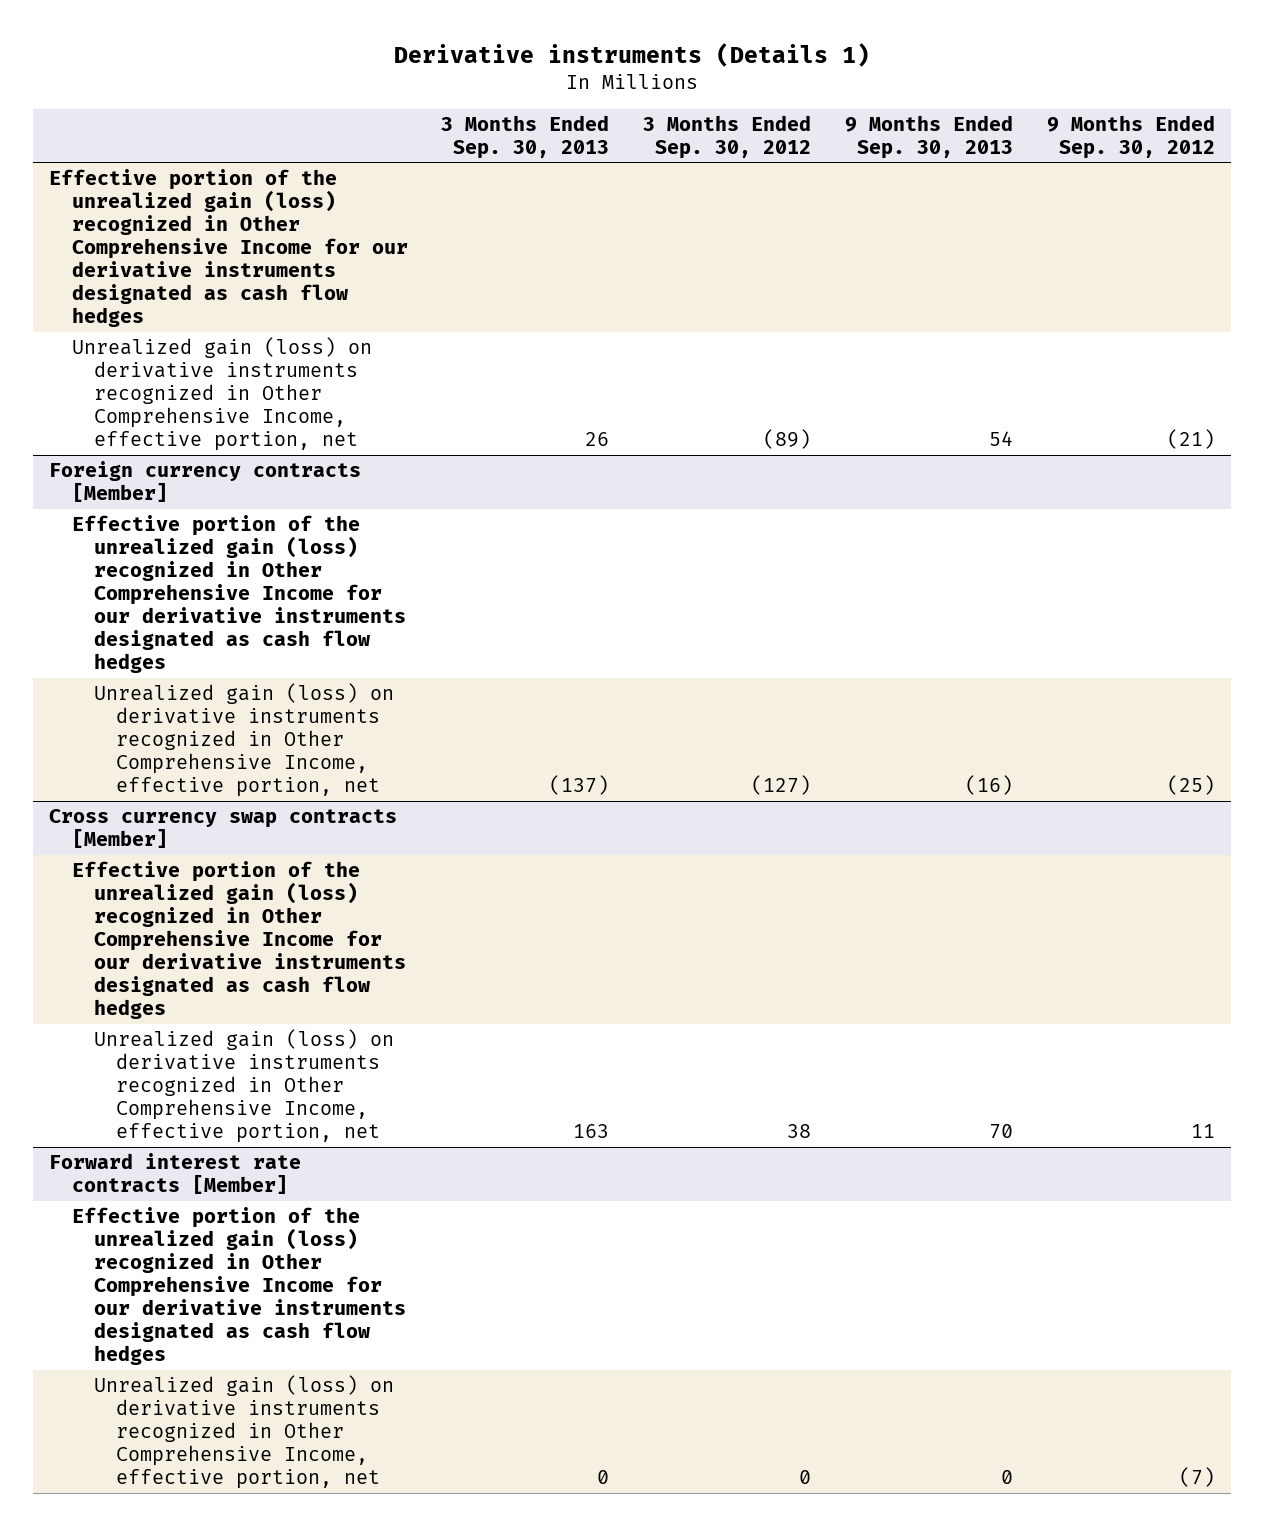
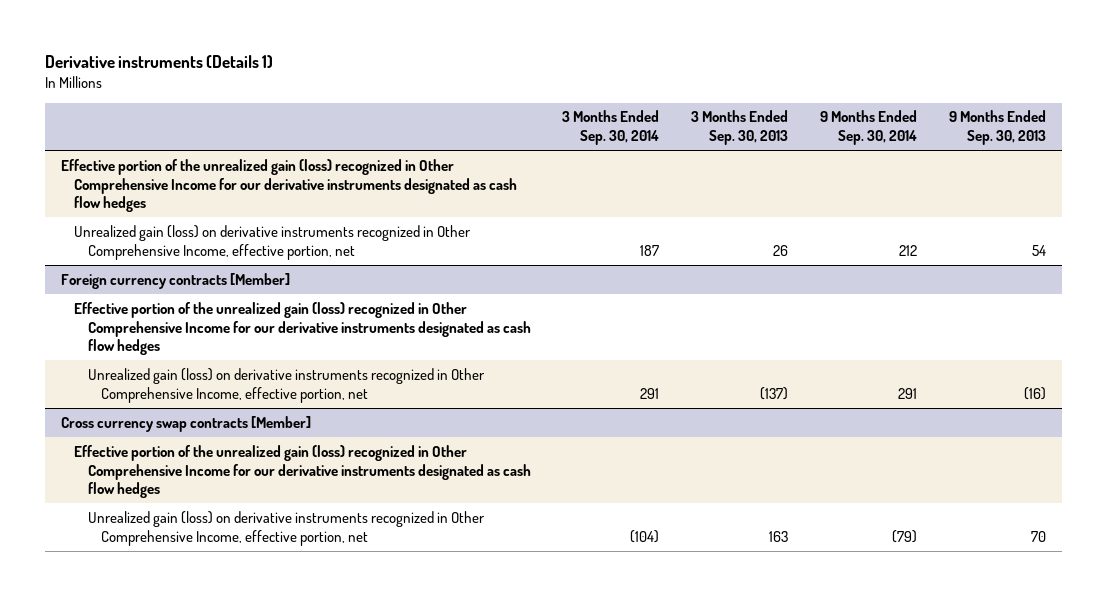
- | 3 Months Ended Sep. 30, 2013 | 3 Months Ended Sep. 30, 2012 | 9 Months Ended Sep. 30, 2013 | 9 Months Ended Sep. 30, 2012
+ | 3 Months Ended Sep. 30, 2014 | 3 Months Ended Sep. 30, 2013 | 9 Months Ended Sep. 30, 2014 | 9 Months Ended Sep. 30, 2013
- Forward interest rate contracts [Member]
- Effective portion of the unrealized gain (loss) recognized in Other Comprehensive Income for our derivative instruments designated as cash flow hedges
- Unrealized gain (loss) on derivative instruments recognized in Other Comprehensive Income, effective portion, net | 0 | 0 | 0 | (7)

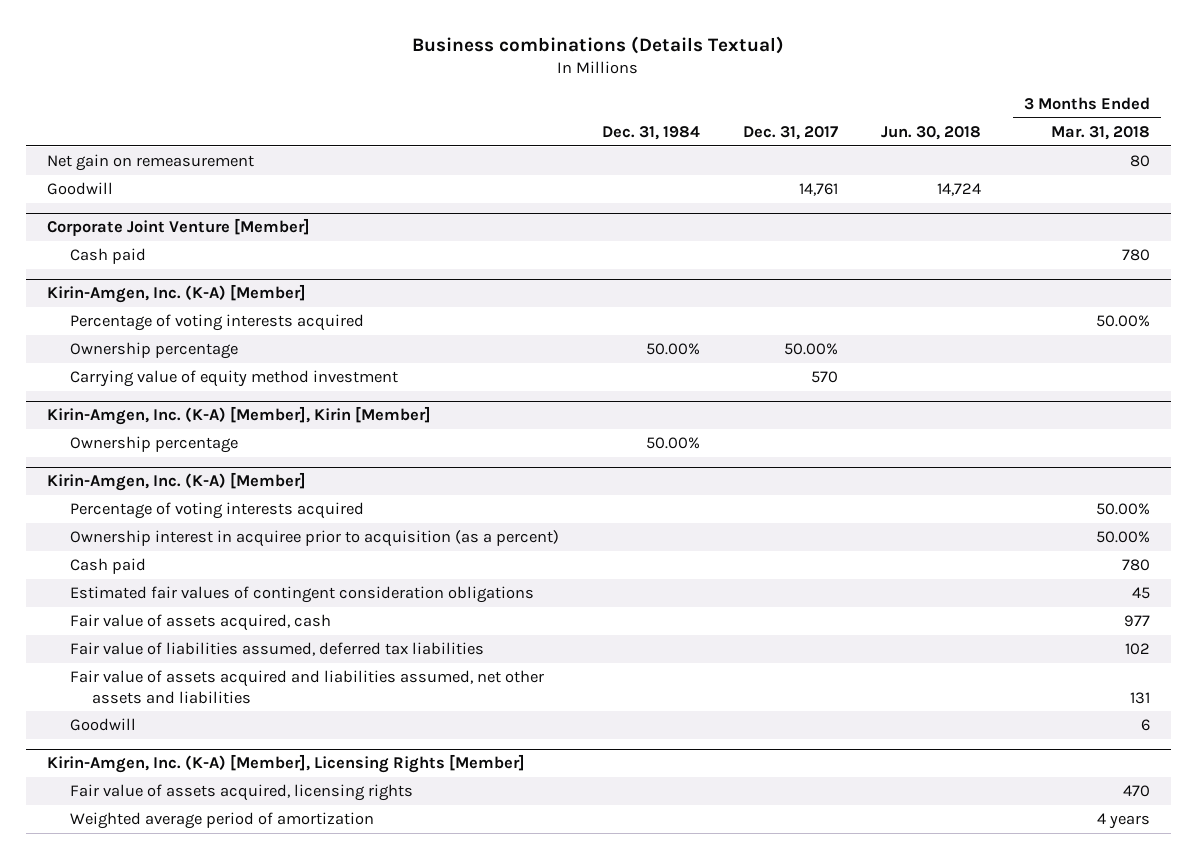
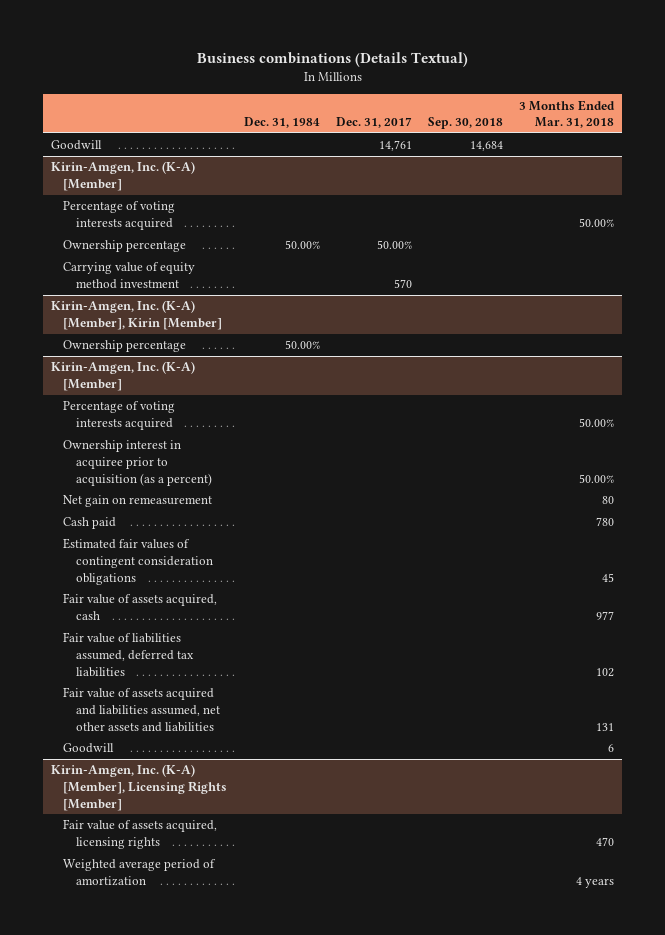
- | Dec. 31, 1984 | Dec. 31, 2017 | Jun. 30, 2018 | 3 Months Ended Mar. 31, 2018
+ | Dec. 31, 1984 | Dec. 31, 2017 | Sep. 30, 2018 | 3 Months Ended Mar. 31, 2018
- Net gain on remeasurement | | | | 80
- Corporate Joint Venture [Member]
- Cash paid | | | | 780
@ Kirin-Amgen, Inc. (K-A) [Member]
+ Net gain on remeasurement | | | | 80

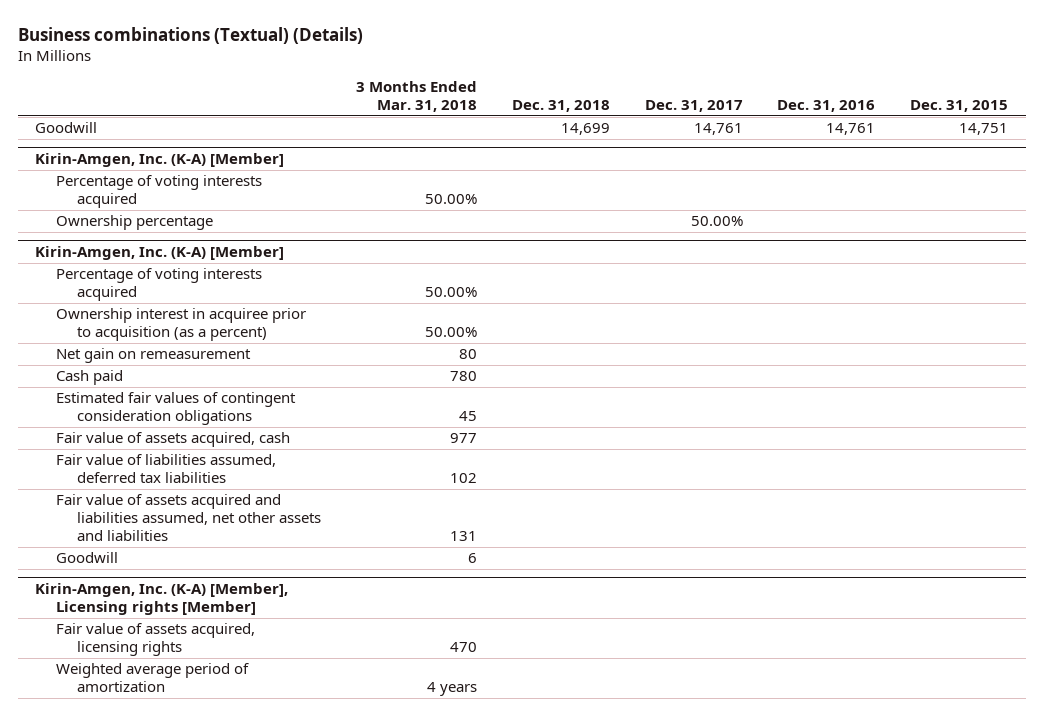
- Business combinations (Details Textual)
+ Business combinations (Textual) (Details)
- | Dec. 31, 1984 | Dec. 31, 2017 | Sep. 30, 2018 | 3 Months Ended Mar. 31, 2018
+ | 3 Months Ended Mar. 31, 2018 | Dec. 31, 2018 | Dec. 31, 2017 | Dec. 31, 2016 | Dec. 31, 2015
@ Kirin-Amgen, Inc. (K-A) [Member]
- Carrying value of equity method investment | | 570 | |
- Kirin-Amgen, Inc. (K-A) [Member], Kirin [Member]
- Ownership percentage | 50.00% | | |
- Kirin-Amgen, Inc. (K-A) [Member], Licensing Rights [Member]
+ Kirin-Amgen, Inc. (K-A) [Member], Licensing rights [Member]

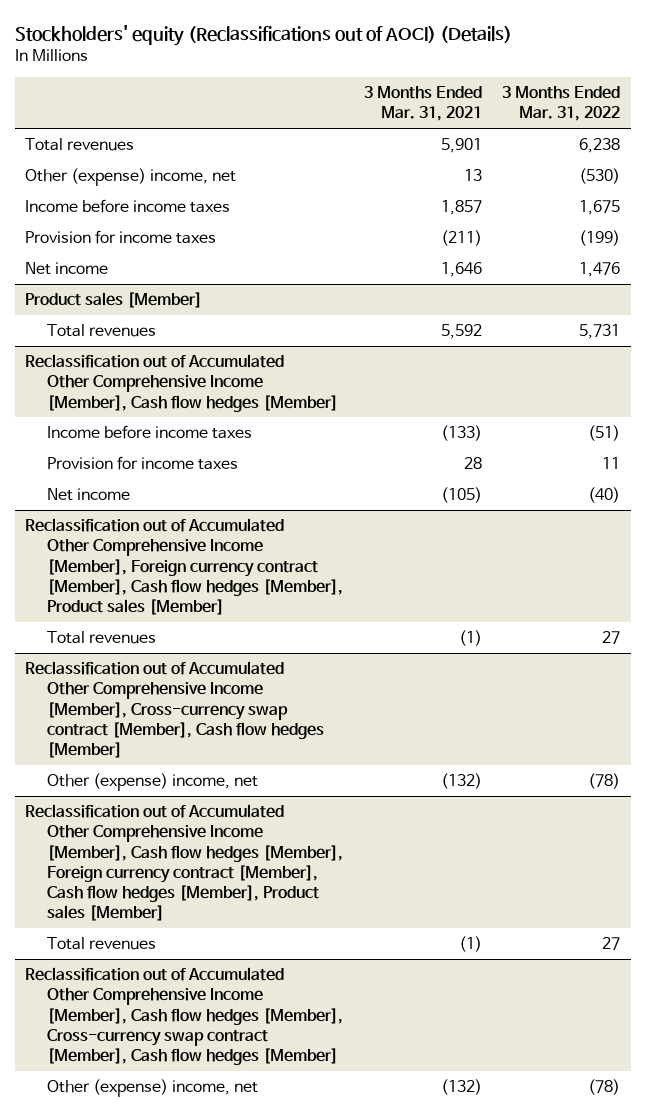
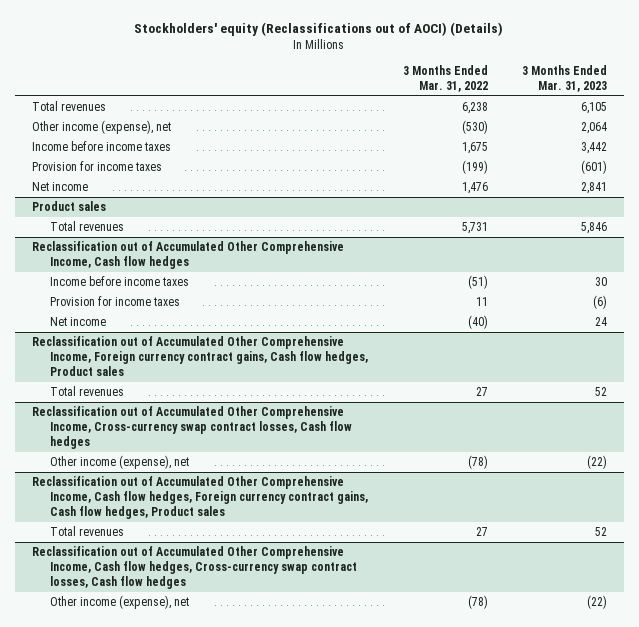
- | 3 Months Ended Mar. 31, 2021 | 3 Months Ended Mar. 31, 2022
+ | 3 Months Ended Mar. 31, 2022 | 3 Months Ended Mar. 31, 2023
- Other (expense) income, net | 13 | (530)
+ Other income (expense), net | (530) | 2,064
- Product sales [Member]
+ Product sales
- Reclassification out of Accumulated Other Comprehensive Income [Member], Cash flow hedges [Member]
+ Reclassification out of Accumulated Other Comprehensive Income, Cash flow hedges
- Reclassification out of Accumulated Other Comprehensive Income [Member], Foreign currency contract [Member], Cash flow hedges [Member], Product sales [Member]
+ Reclassification out of Accumulated Other Comprehensive Income, Foreign currency contract gains, Cash flow hedges, Product sales
- Reclassification out of Accumulated Other Comprehensive Income [Member], Cross-currency swap contract [Member], Cash flow hedges [Member]
- Other (expense) income, net | (132) | (78)
- Reclassification out of Accumulated Other Comprehensive Income [Member], Cash flow hedges [Member], Foreign currency contract [Member], Cash flow hedges [Member], Product sales [Member]
+ Reclassification out of Accumulated Other Comprehensive Income, Cross-currency swap contract losses, Cash flow hedges
+ Other income (expense), net | (78) | (22)
+ Reclassification out of Accumulated Other Comprehensive Income, Cash flow hedges, Foreign currency contract gains, Cash flow hedges, Product sales
- Reclassification out of Accumulated Other Comprehensive Income [Member], Cash flow hedges [Member], Cross-currency swap contract [Member], Cash flow hedges [Member]
- Other (expense) income, net | (132) | (78)
+ Reclassification out of Accumulated Other Comprehensive Income, Cash flow hedges, Cross-currency swap contract losses, Cash flow hedges
+ Other income (expense), net | (78) | (22)

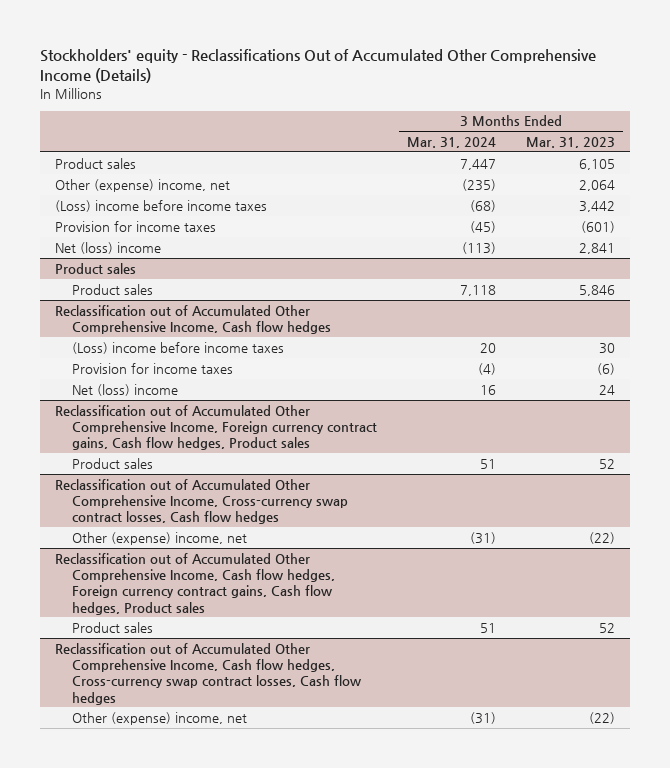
- Stockholders' equity (Reclassifications out of AOCI) (Details)
+ Stockholders' equity - Reclassifications Out of Accumulated Other Comprehensive Income (Details)
- | 3 Months Ended Mar. 31, 2022 | 3 Months Ended Mar. 31, 2023
+ | 3 Months Ended Mar. 31, 2024 | 3 Months Ended Mar. 31, 2023
- Total revenues | 6,238 | 6,105
- Other income (expense), net | (530) | 2,064
- Income before income taxes | 1,675 | 3,442
+ Product sales | 7,447 | 6,105
+ Other (expense) income, net | (235) | 2,064
+ (Loss) income before income taxes | (68) | 3,442
- Net income | 1,476 | 2,841
+ Net (loss) income | (113) | 2,841
@ Product sales
- Total revenues | 5,731 | 5,846
+ Product sales | 7,118 | 5,846
@ Reclassification out of Accumulated Other Comprehensive Income, Cash flow hedges
- Income before income taxes | (51) | 30
+ (Loss) income before income taxes | 20 | 30
- Net income | (40) | 24
+ Net (loss) income | 16 | 24
@ Reclassification out of Accumulated Other Comprehensive Income, Foreign currency contract gains, Cash flow hedges, Product sales
- Total revenues | 27 | 52
+ Product sales | 51 | 52
@ Reclassification out of Accumulated Other Comprehensive Income, Cross-currency swap contract losses, Cash flow hedges
- Other income (expense), net | (78) | (22)
+ Other (expense) income, net | (31) | (22)
@ Reclassification out of Accumulated Other Comprehensive Income, Cash flow hedges, Foreign currency contract gains, Cash flow hedges, Product sales
- Total revenues | 27 | 52
+ Product sales | 51 | 52
@ Reclassification out of Accumulated Other Comprehensive Income, Cash flow hedges, Cross-currency swap contract losses, Cash flow hedges
- Other income (expense), net | (78) | (22)
+ Other (expense) income, net | (31) | (22)

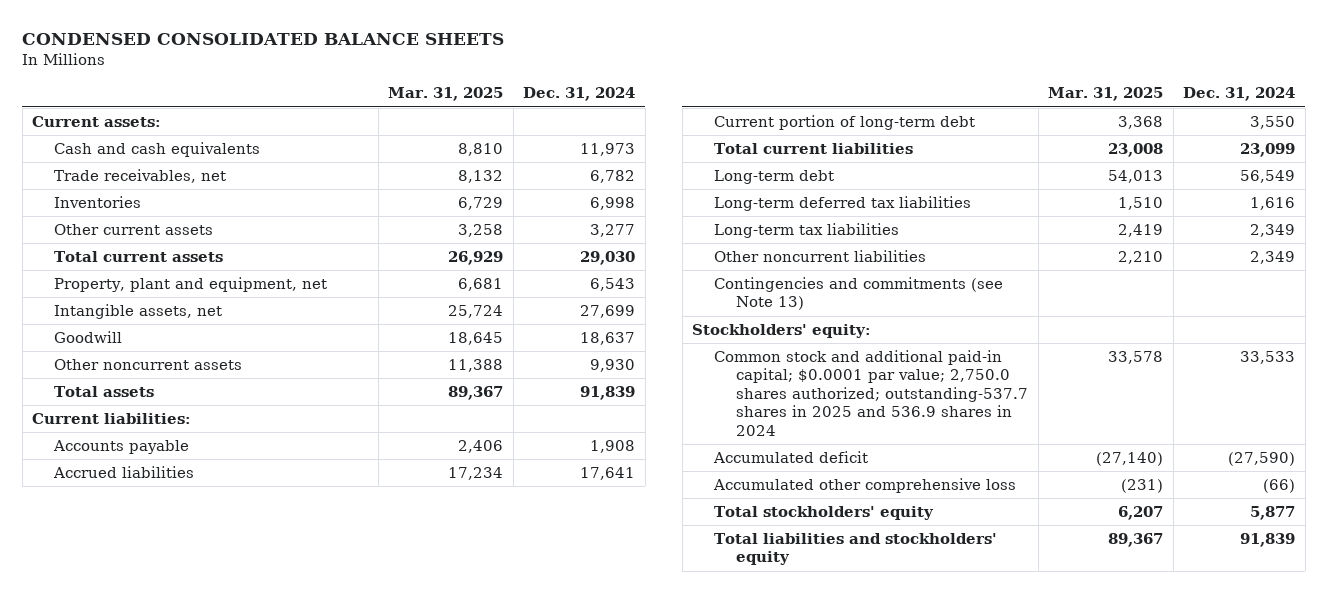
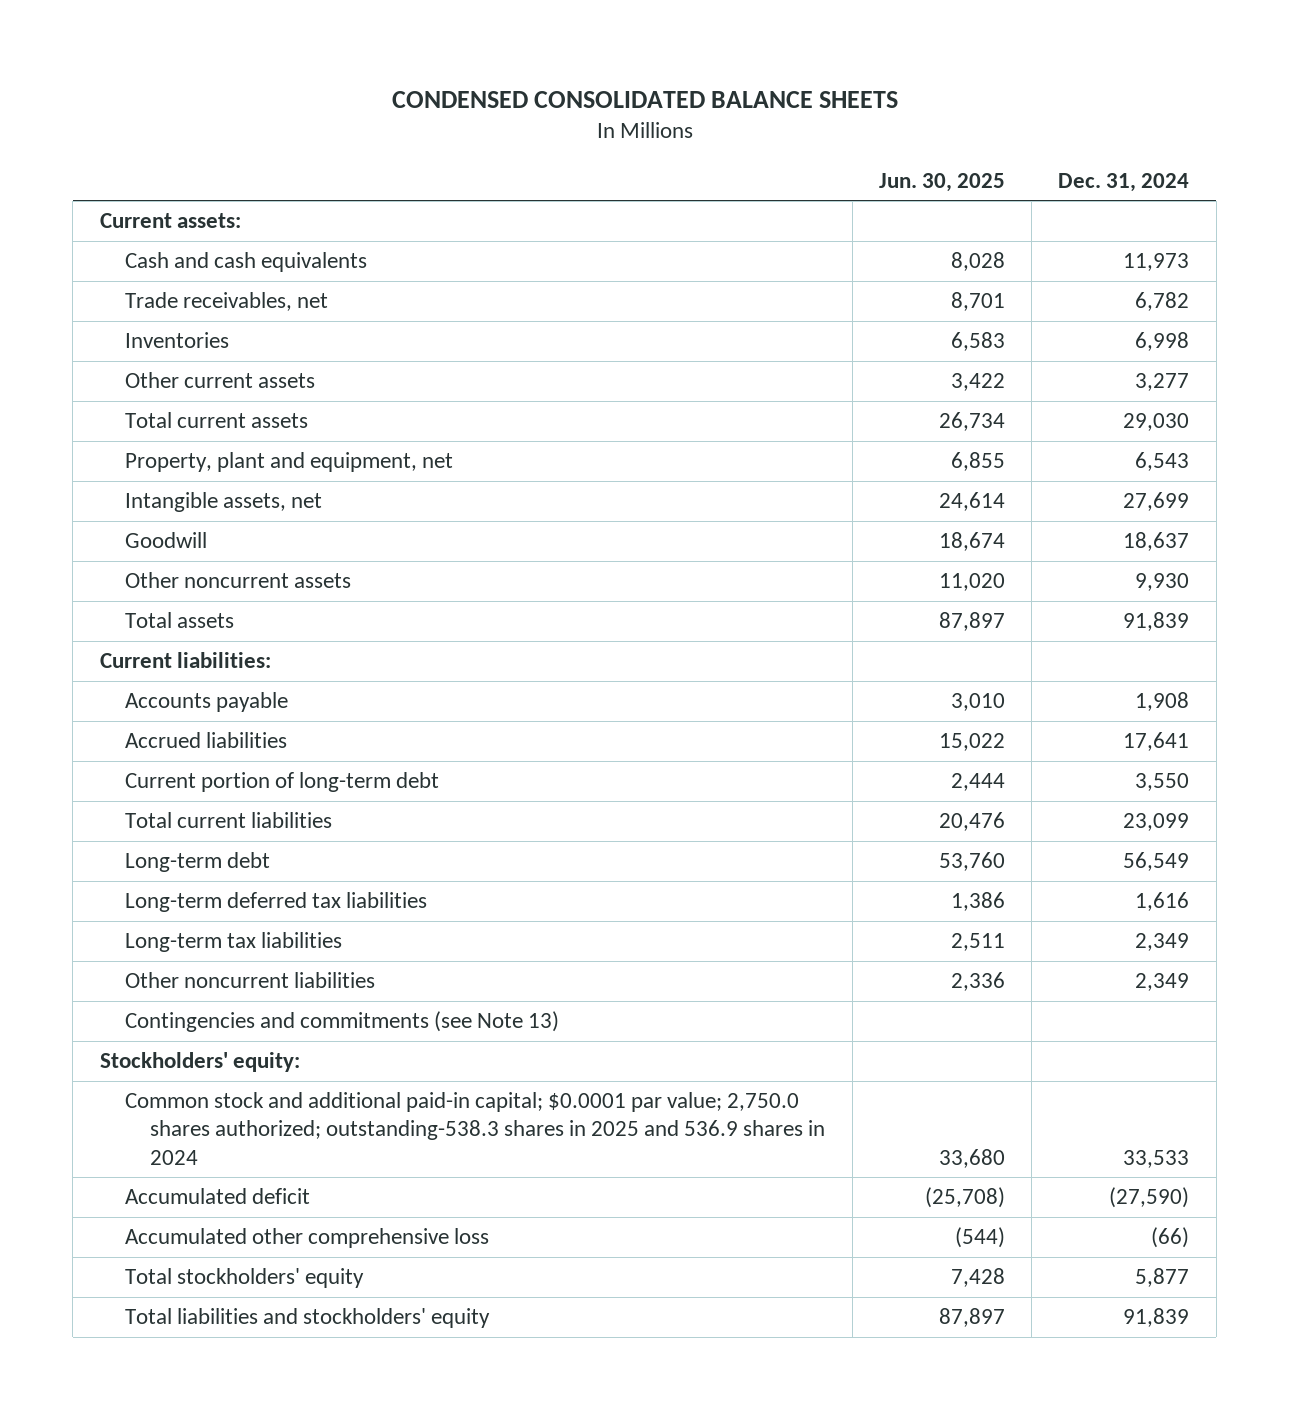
- | Mar. 31, 2025 | Dec. 31, 2024
+ | Jun. 30, 2025 | Dec. 31, 2024
- Common stock and additional paid-in capital; $0.0001 par value; 2,750.0 shares authorized; outstanding-537.7 shares in 2025 and 536.9 shares in 2024 | 33,578 | 33,533
+ Common stock and additional paid-in capital; $0.0001 par value; 2,750.0 shares authorized; outstanding-538.3 shares in 2025 and 536.9 shares in 2024 | 33,680 | 33,533

